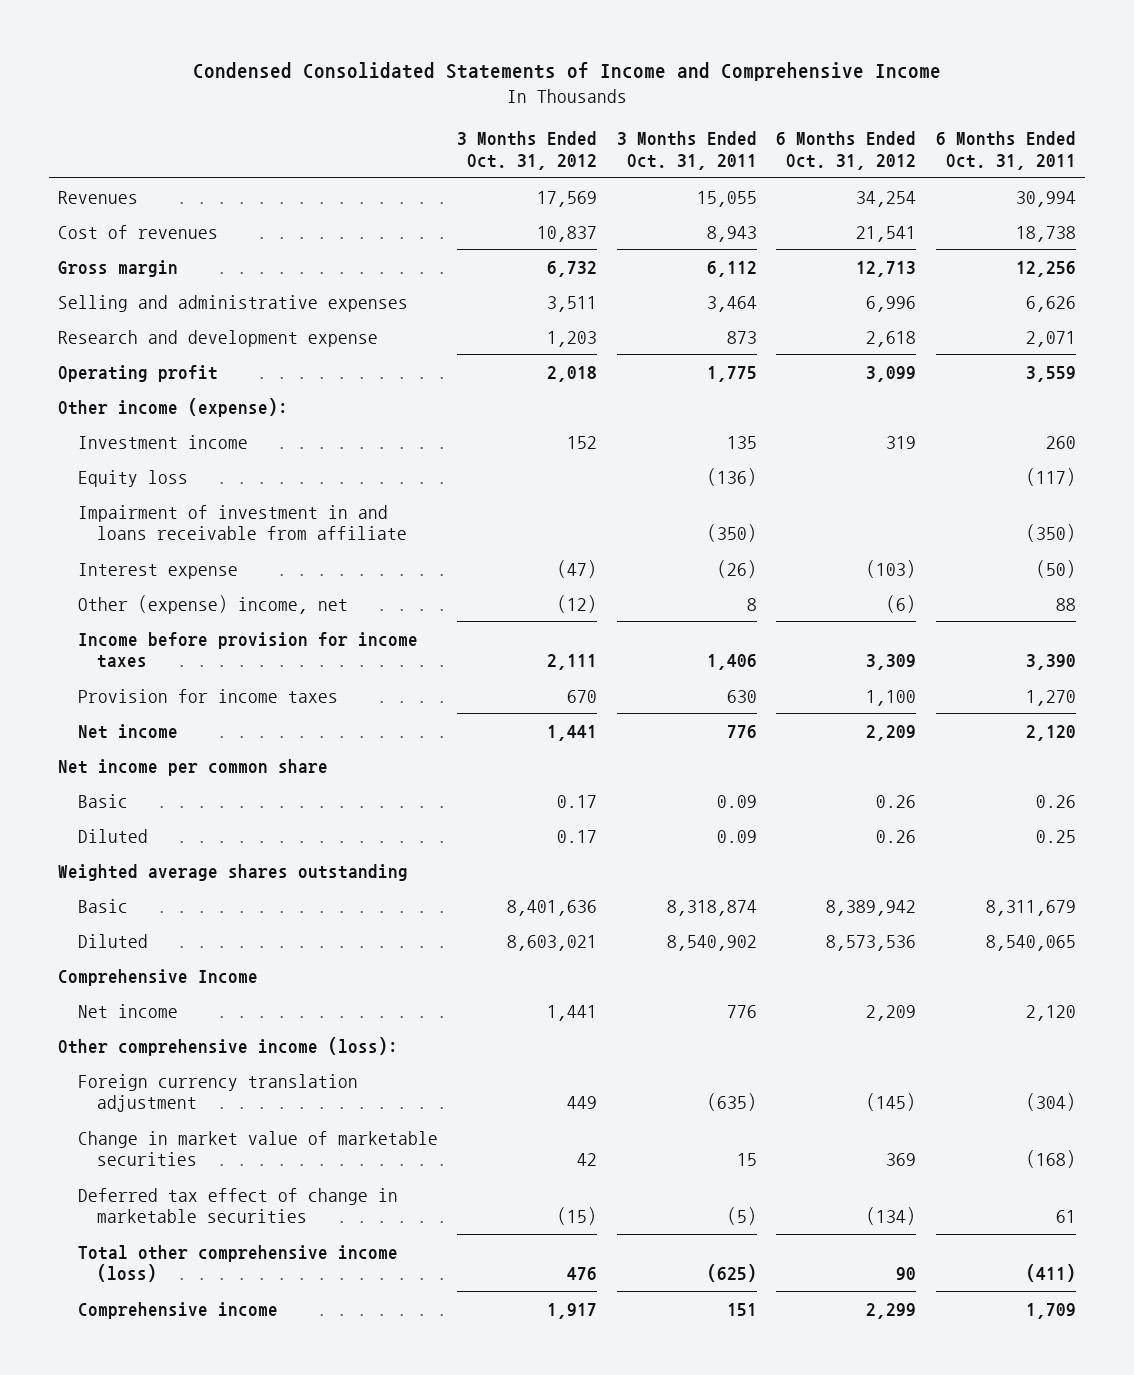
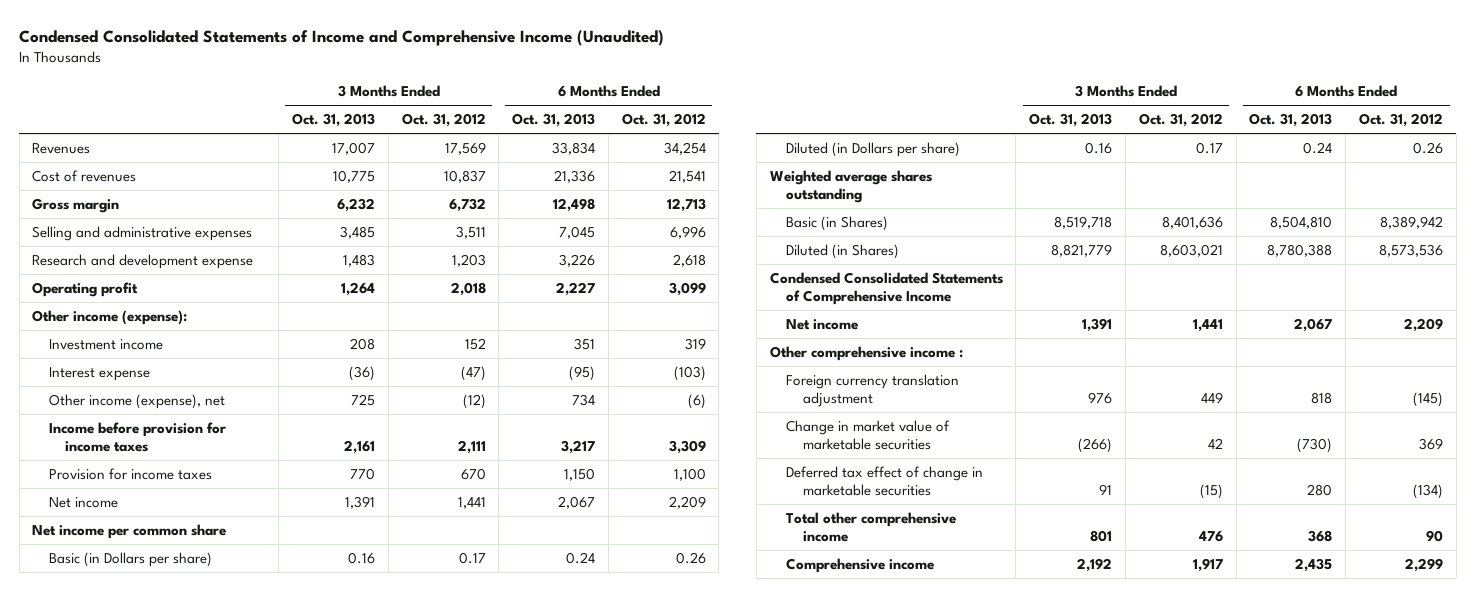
- Condensed Consolidated Statements of Income and Comprehensive Income
+ Condensed Consolidated Statements of Income and Comprehensive Income (Unaudited)
- | 3 Months Ended Oct. 31, 2012 | 3 Months Ended Oct. 31, 2011 | 6 Months Ended Oct. 31, 2012 | 6 Months Ended Oct. 31, 2011
+ | 3 Months Ended Oct. 31, 2013 | 3 Months Ended Oct. 31, 2012 | 6 Months Ended Oct. 31, 2013 | 6 Months Ended Oct. 31, 2012
- Equity loss | | (136) | | (117)
- Impairment of investment in and loans receivable from affiliate | | (350) | | (350)
- Other (expense) income, net | (12) | 8 | (6) | 88
+ Other income (expense), net | 725 | (12) | 734 | (6)
- Basic | 0.17 | 0.09 | 0.26 | 0.26
- Diluted | 0.17 | 0.09 | 0.26 | 0.25
+ Basic (in Dollars per share) | 0.16 | 0.17 | 0.24 | 0.26
+ Diluted (in Dollars per share) | 0.16 | 0.17 | 0.24 | 0.26
- Basic | 8,401,636 | 8,318,874 | 8,389,942 | 8,311,679
- Diluted | 8,603,021 | 8,540,902 | 8,573,536 | 8,540,065
- Comprehensive Income
+ Basic (in Shares) | 8,519,718 | 8,401,636 | 8,504,810 | 8,389,942
+ Diluted (in Shares) | 8,821,779 | 8,603,021 | 8,780,388 | 8,573,536
+ Condensed Consolidated Statements of Comprehensive Income
- Other comprehensive income (loss):
+ Other comprehensive income :
- Total other comprehensive income (loss) | 476 | (625) | 90 | (411)
+ Total other comprehensive income | 801 | 476 | 368 | 90

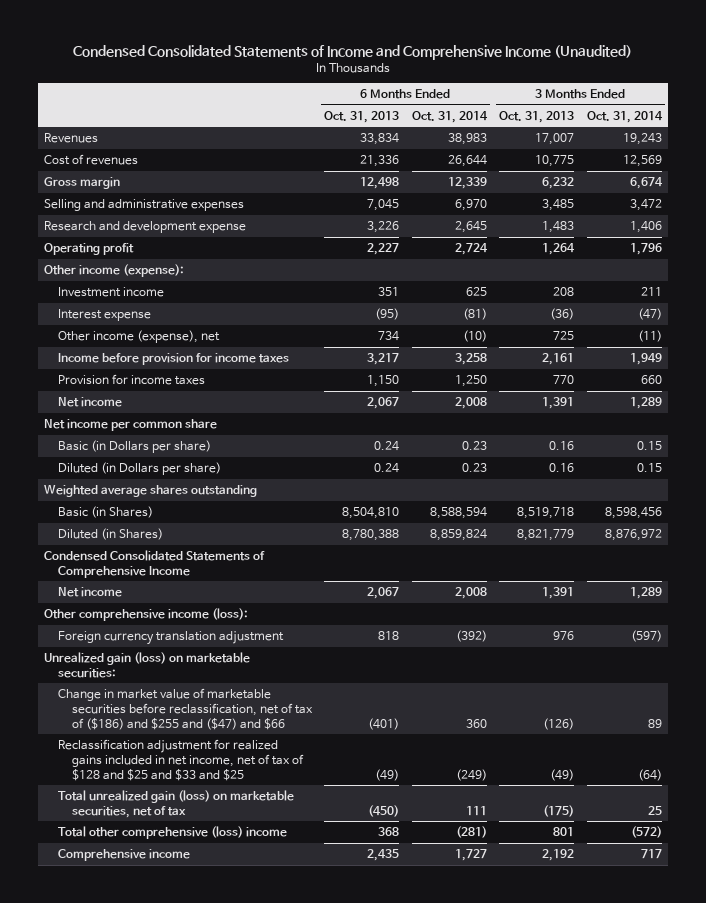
- | 3 Months Ended Oct. 31, 2013 | 3 Months Ended Oct. 31, 2012 | 6 Months Ended Oct. 31, 2013 | 6 Months Ended Oct. 31, 2012
+ | 6 Months Ended Oct. 31, 2013 | 6 Months Ended Oct. 31, 2014 | 3 Months Ended Oct. 31, 2013 | 3 Months Ended Oct. 31, 2014
- Other comprehensive income :
+ Other comprehensive income (loss):
- Change in market value of marketable securities | (266) | 42 | (730) | 369
- Deferred tax effect of change in marketable securities | 91 | (15) | 280 | (134)
- Total other comprehensive income | 801 | 476 | 368 | 90
+ Unrealized gain (loss) on marketable securities:
+ Change in market value of marketable securities before reclassification, net of tax of ($186) and $255 and ($47) and $66 | (401) | 360 | (126) | 89
+ Reclassification adjustment for realized gains included in net income, net of tax of $128 and $25 and $33 and $25 | (49) | (249) | (49) | (64)
+ Total unrealized gain (loss) on marketable securities, net of tax | (450) | 111 | (175) | 25
+ Total other comprehensive (loss) income | 368 | (281) | 801 | (572)

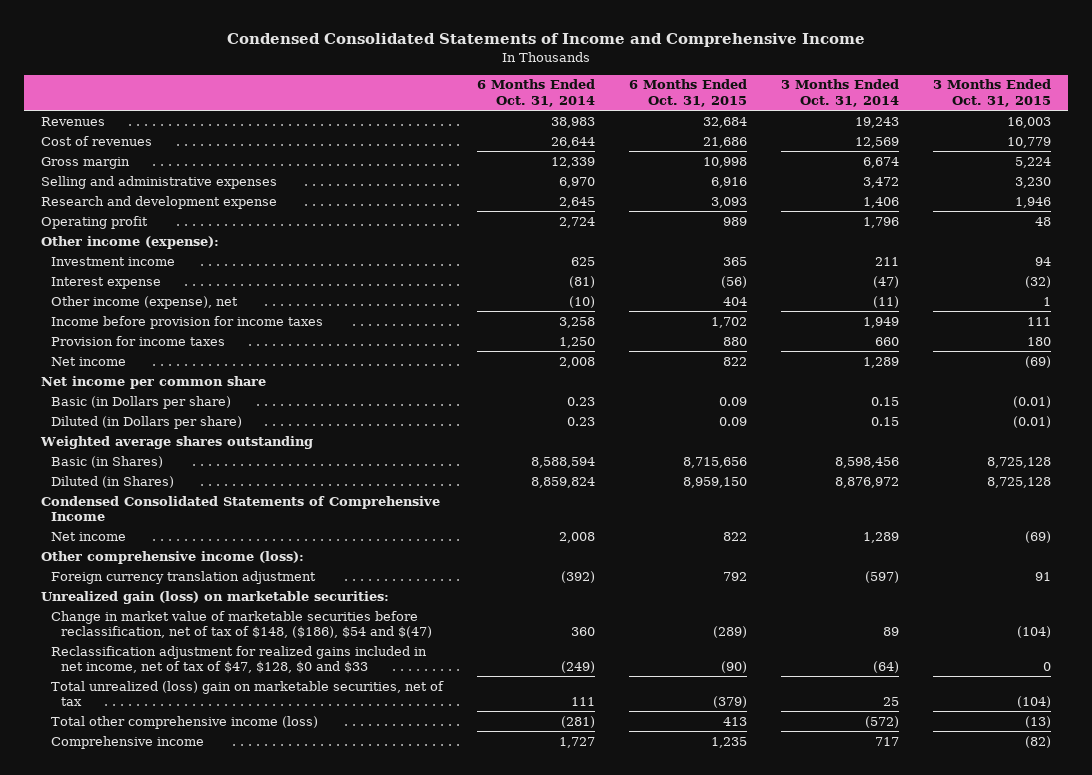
- Condensed Consolidated Statements of Income and Comprehensive Income (Unaudited)
+ Condensed Consolidated Statements of Income and Comprehensive Income
- | 6 Months Ended Oct. 31, 2013 | 6 Months Ended Oct. 31, 2014 | 3 Months Ended Oct. 31, 2013 | 3 Months Ended Oct. 31, 2014
+ | 6 Months Ended Oct. 31, 2014 | 6 Months Ended Oct. 31, 2015 | 3 Months Ended Oct. 31, 2014 | 3 Months Ended Oct. 31, 2015
- Change in market value of marketable securities before reclassification, net of tax of ($186) and $255 and ($47) and $66 | (401) | 360 | (126) | 89
- Reclassification adjustment for realized gains included in net income, net of tax of $128 and $25 and $33 and $25 | (49) | (249) | (49) | (64)
- Total unrealized gain (loss) on marketable securities, net of tax | (450) | 111 | (175) | 25
- Total other comprehensive (loss) income | 368 | (281) | 801 | (572)
+ Change in market value of marketable securities before reclassification, net of tax of $148, ($186), $54 and $(47) | 360 | (289) | 89 | (104)
+ Reclassification adjustment for realized gains included in net income, net of tax of $47, $128, $0 and $33 | (249) | (90) | (64) | 0
+ Total unrealized (loss) gain on marketable securities, net of tax | 111 | (379) | 25 | (104)
+ Total other comprehensive income (loss) | (281) | 413 | (572) | (13)

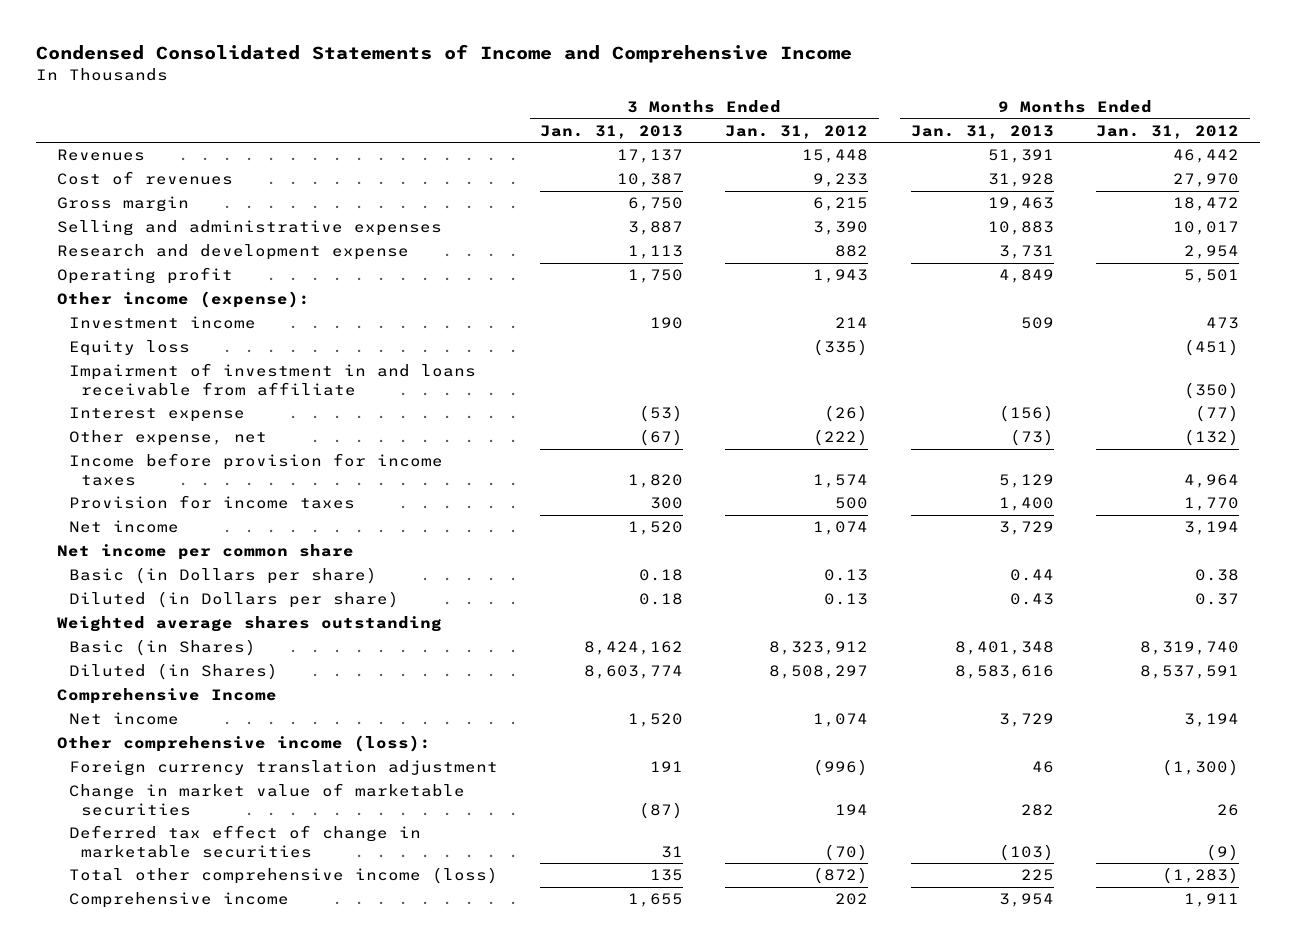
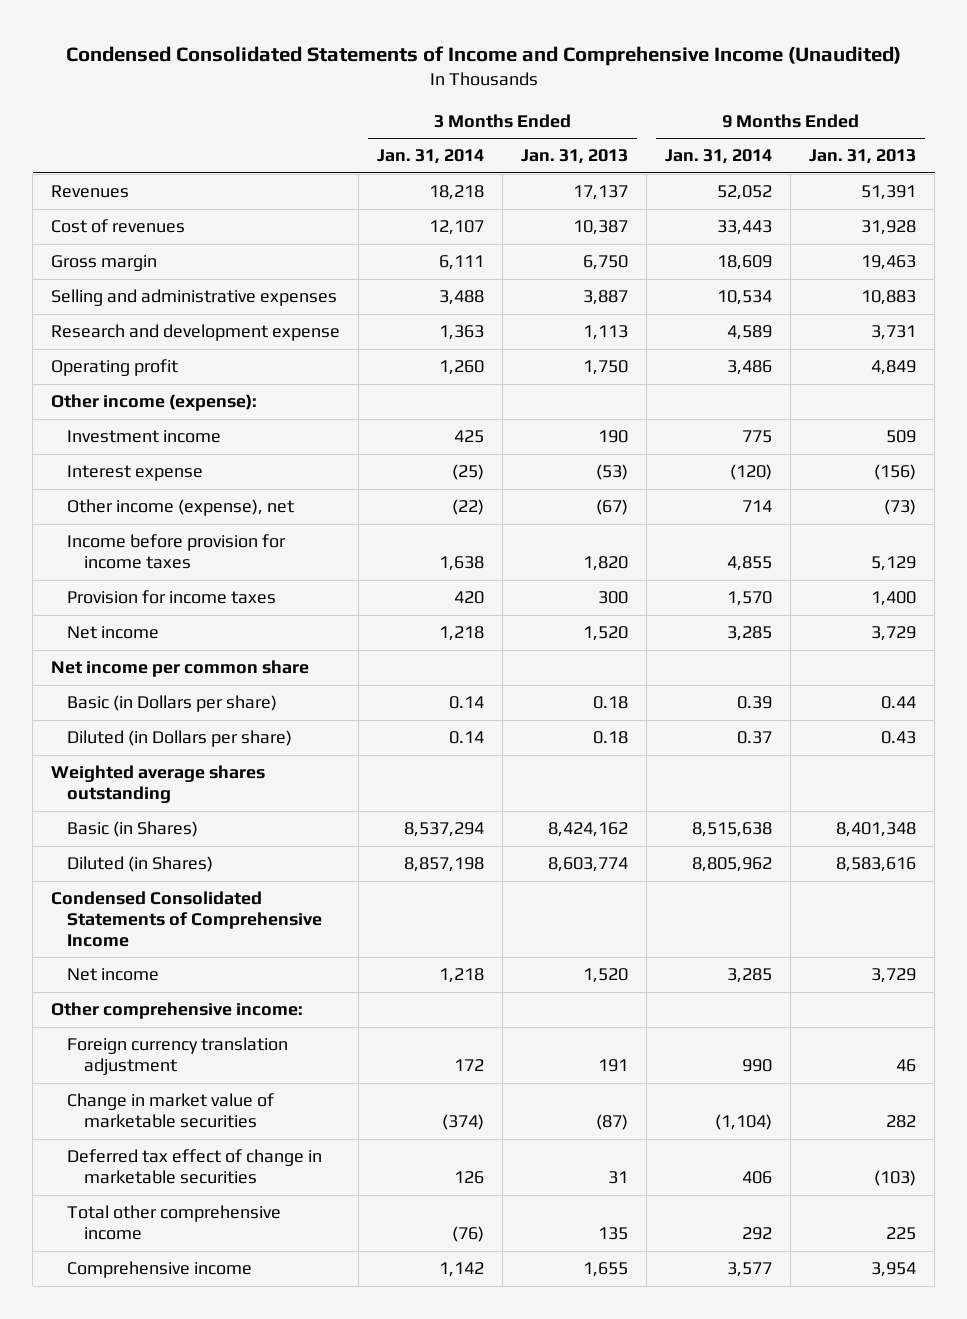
- Condensed Consolidated Statements of Income and Comprehensive Income
+ Condensed Consolidated Statements of Income and Comprehensive Income (Unaudited)
- | 3 Months Ended Jan. 31, 2013 | 3 Months Ended Jan. 31, 2012 | 9 Months Ended Jan. 31, 2013 | 9 Months Ended Jan. 31, 2012
+ | 3 Months Ended Jan. 31, 2014 | 3 Months Ended Jan. 31, 2013 | 9 Months Ended Jan. 31, 2014 | 9 Months Ended Jan. 31, 2013
- Equity loss | | (335) | | (451)
- Impairment of investment in and loans receivable from affiliate | | | | (350)
- Other expense, net | (67) | (222) | (73) | (132)
+ Other income (expense), net | (22) | (67) | 714 | (73)
- Comprehensive Income
+ Condensed Consolidated Statements of Comprehensive Income
- Other comprehensive income (loss):
+ Other comprehensive income:
- Total other comprehensive income (loss) | 135 | (872) | 225 | (1,283)
+ Total other comprehensive income | (76) | 135 | 292 | 225

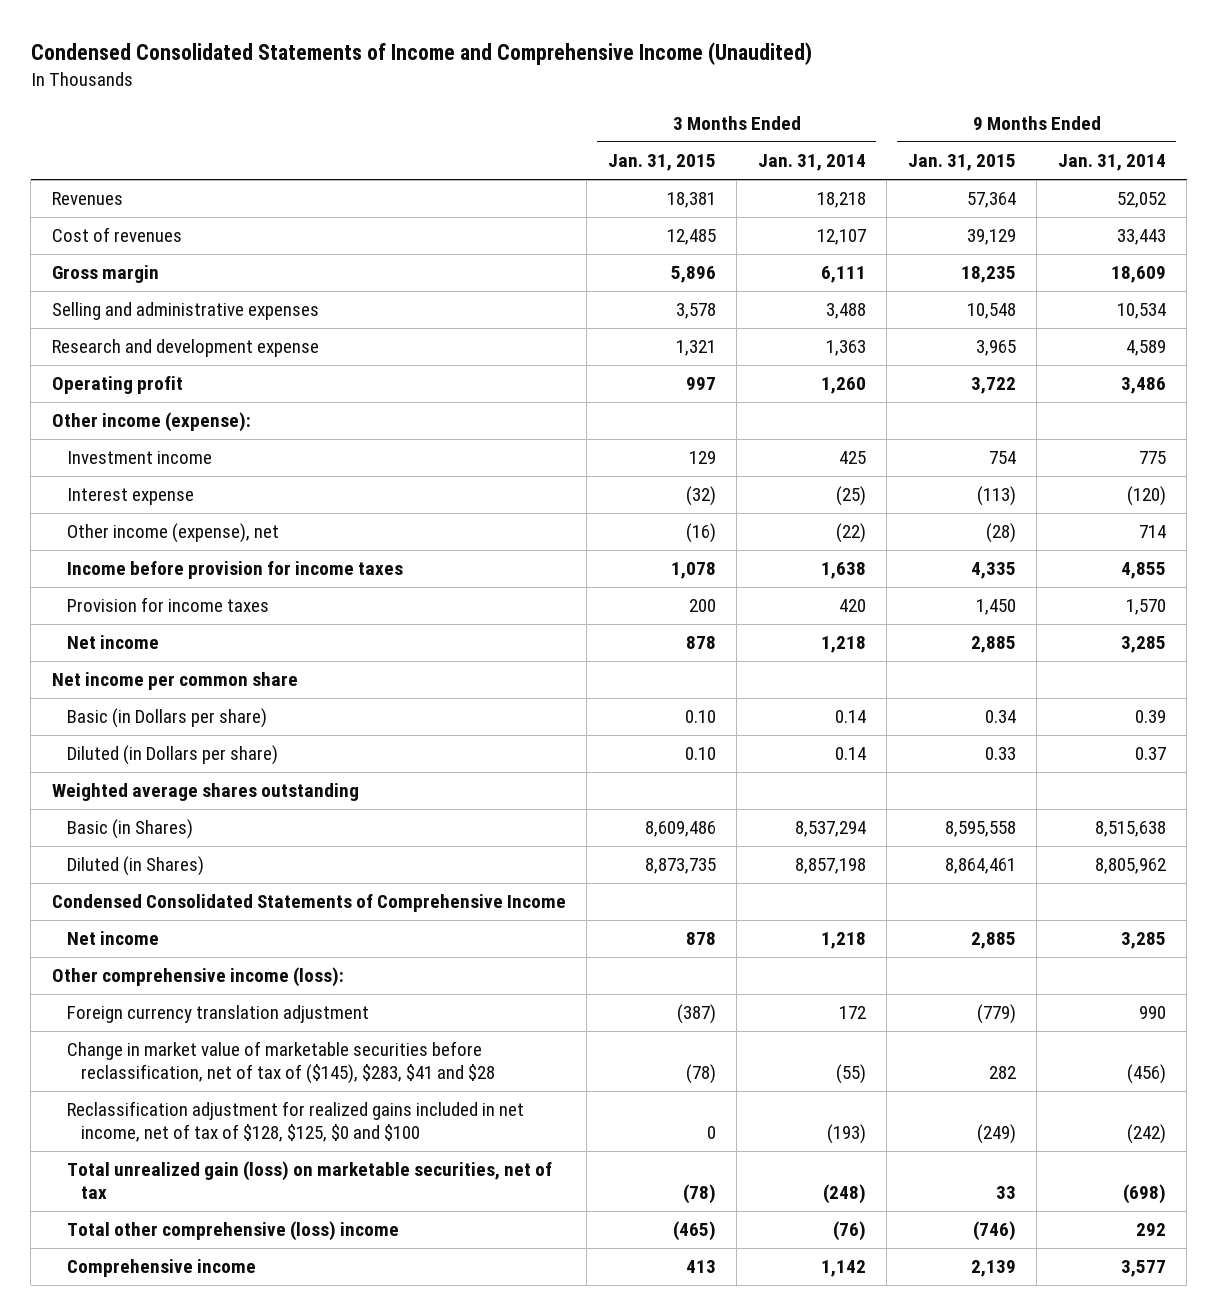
- | 3 Months Ended Jan. 31, 2014 | 3 Months Ended Jan. 31, 2013 | 9 Months Ended Jan. 31, 2014 | 9 Months Ended Jan. 31, 2013
+ | 3 Months Ended Jan. 31, 2015 | 3 Months Ended Jan. 31, 2014 | 9 Months Ended Jan. 31, 2015 | 9 Months Ended Jan. 31, 2014
- Other comprehensive income:
+ Other comprehensive income (loss):
- Change in market value of marketable securities | (374) | (87) | (1,104) | 282
- Deferred tax effect of change in marketable securities | 126 | 31 | 406 | (103)
- Total other comprehensive income | (76) | 135 | 292 | 225
+ Change in market value of marketable securities before reclassification, net of tax of ($145), $283, $41 and $28 | (78) | (55) | 282 | (456)
+ Reclassification adjustment for realized gains included in net income, net of tax of $128, $125, $0 and $100 | 0 | (193) | (249) | (242)
+ Total unrealized gain (loss) on marketable securities, net of tax | (78) | (248) | 33 | (698)
+ Total other comprehensive (loss) income | (465) | (76) | (746) | 292

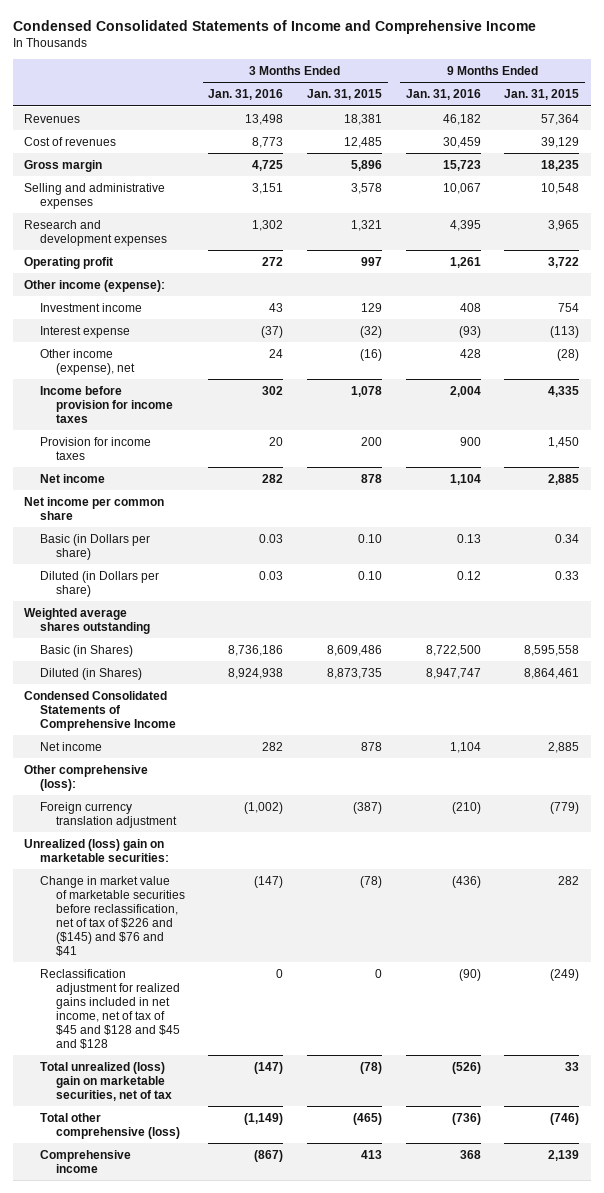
- Condensed Consolidated Statements of Income and Comprehensive Income (Unaudited)
+ Condensed Consolidated Statements of Income and Comprehensive Income
- | 3 Months Ended Jan. 31, 2015 | 3 Months Ended Jan. 31, 2014 | 9 Months Ended Jan. 31, 2015 | 9 Months Ended Jan. 31, 2014
+ | 3 Months Ended Jan. 31, 2016 | 3 Months Ended Jan. 31, 2015 | 9 Months Ended Jan. 31, 2016 | 9 Months Ended Jan. 31, 2015
- Research and development expense | 1,321 | 1,363 | 3,965 | 4,589
+ Research and development expenses | 1,302 | 1,321 | 4,395 | 3,965
- Other comprehensive income (loss):
+ Other comprehensive (loss):
- Change in market value of marketable securities before reclassification, net of tax of ($145), $283, $41 and $28 | (78) | (55) | 282 | (456)
- Reclassification adjustment for realized gains included in net income, net of tax of $128, $125, $0 and $100 | 0 | (193) | (249) | (242)
- Total unrealized gain (loss) on marketable securities, net of tax | (78) | (248) | 33 | (698)
- Total other comprehensive (loss) income | (465) | (76) | (746) | 292
+ Unrealized (loss) gain on marketable securities:
+ Change in market value of marketable securities before reclassification, net of tax of $226 and ($145) and $76 and $41 | (147) | (78) | (436) | 282
+ Reclassification adjustment for realized gains included in net income, net of tax of $45 and $128 and $45 and $128 | 0 | 0 | (90) | (249)
+ Total unrealized (loss) gain on marketable securities, net of tax | (147) | (78) | (526) | 33
+ Total other comprehensive (loss) | (1,149) | (465) | (736) | (746)

